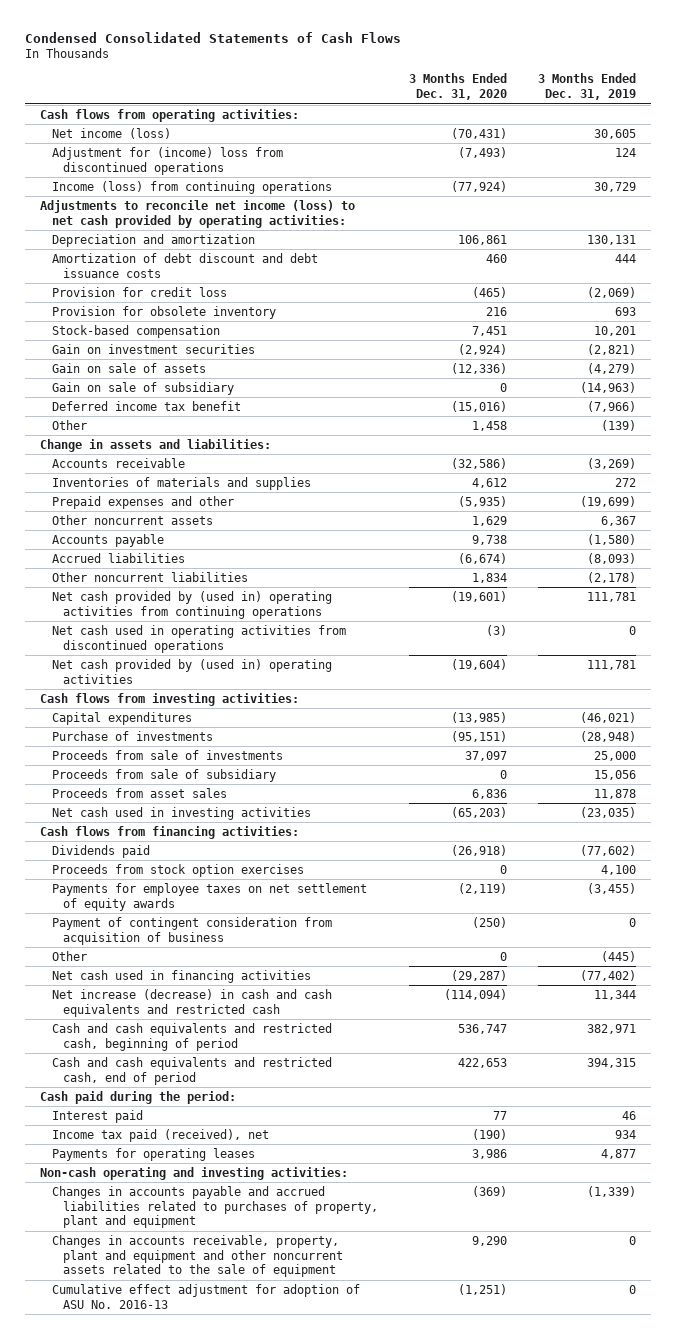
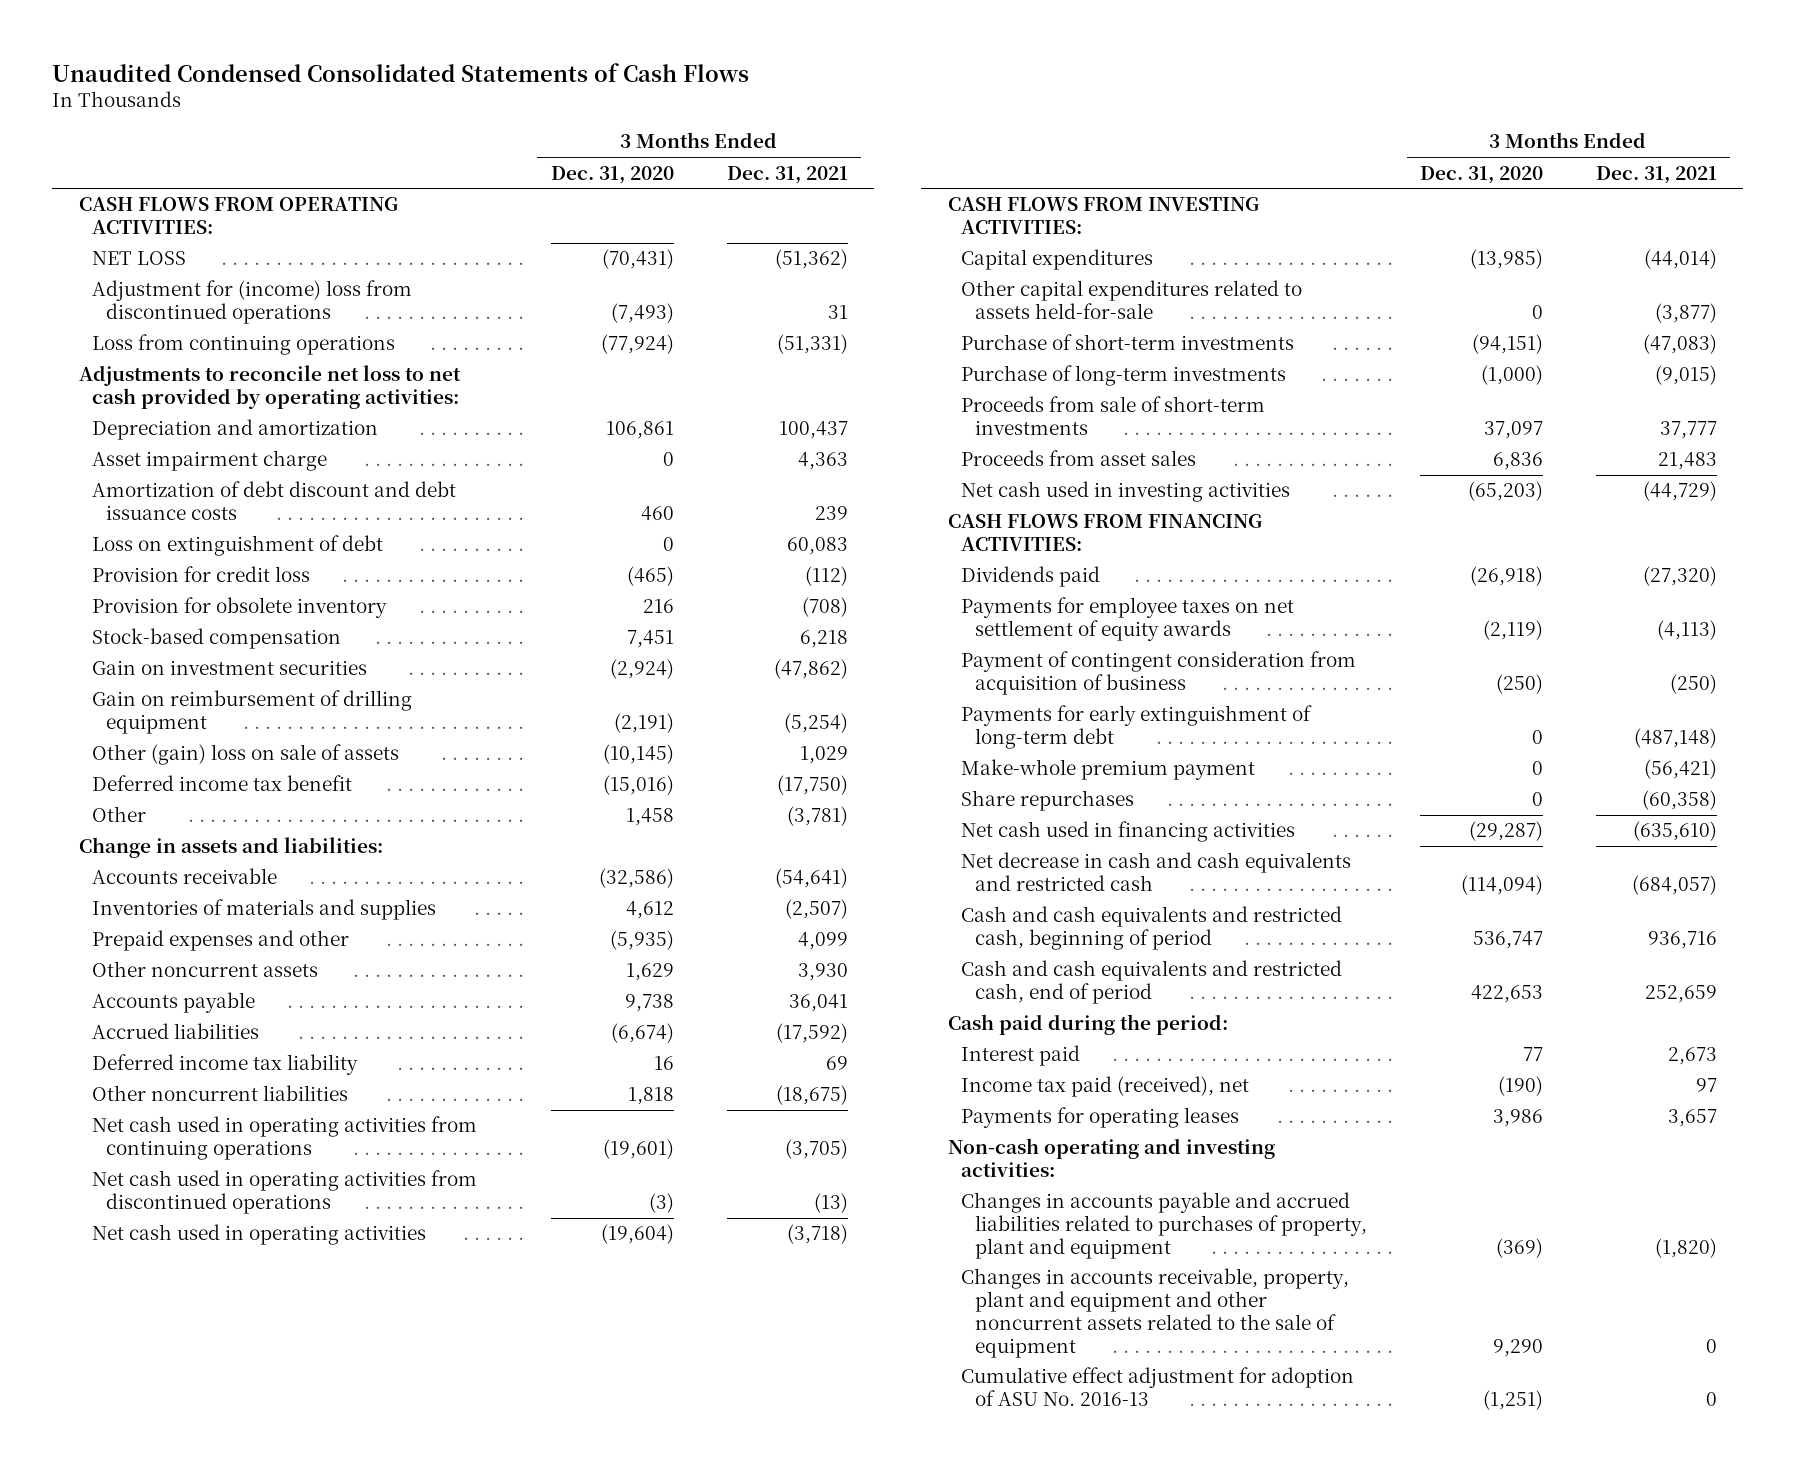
- Condensed Consolidated Statements of Cash Flows
+ Unaudited Condensed Consolidated Statements of Cash Flows
- | 3 Months Ended Dec. 31, 2020 | 3 Months Ended Dec. 31, 2019
+ | 3 Months Ended Dec. 31, 2020 | 3 Months Ended Dec. 31, 2021
- Cash flows from operating activities:
- Net income (loss) | (70,431) | 30,605
+ CASH FLOWS FROM OPERATING ACTIVITIES:
+ NET LOSS | (70,431) | (51,362)
- Income (loss) from continuing operations | (77,924) | 30,729
- Adjustments to reconcile net income (loss) to net cash provided by operating activities:
+ Loss from continuing operations | (77,924) | (51,331)
+ Adjustments to reconcile net loss to net cash provided by operating activities:
+ Asset impairment charge | 0 | 4,363
+ Loss on extinguishment of debt | 0 | 60,083
- Gain on sale of assets | (12,336) | (4,279)
- Gain on sale of subsidiary | 0 | (14,963)
+ Gain on reimbursement of drilling equipment | (2,191) | (5,254)
+ Other (gain) loss on sale of assets | (10,145) | 1,029
- Other noncurrent liabilities | 1,834 | (2,178)
- Net cash provided by (used in) operating activities from continuing operations | (19,601) | 111,781
+ Deferred income tax liability | 16 | 69
+ Other noncurrent liabilities | 1,818 | (18,675)
+ Net cash used in operating activities from continuing operations | (19,601) | (3,705)
- Net cash provided by (used in) operating activities | (19,604) | 111,781
- Cash flows from investing activities:
+ Net cash used in operating activities | (19,604) | (3,718)
+ CASH FLOWS FROM INVESTING ACTIVITIES:
- Purchase of investments | (95,151) | (28,948)
- Proceeds from sale of investments | 37,097 | 25,000
- Proceeds from sale of subsidiary | 0 | 15,056
+ Other capital expenditures related to assets held-for-sale | 0 | (3,877)
+ Purchase of short-term investments | (94,151) | (47,083)
+ Purchase of long-term investments | (1,000) | (9,015)
+ Proceeds from sale of short-term investments | 37,097 | 37,777
- Cash flows from financing activities:
+ CASH FLOWS FROM FINANCING ACTIVITIES:
- Proceeds from stock option exercises | 0 | 4,100
- Other | 0 | (445)
+ Payments for early extinguishment of long-term debt | 0 | (487,148)
+ Make-whole premium payment | 0 | (56,421)
+ Share repurchases | 0 | (60,358)
- Net increase (decrease) in cash and cash equivalents and restricted cash | (114,094) | 11,344
+ Net decrease in cash and cash equivalents and restricted cash | (114,094) | (684,057)

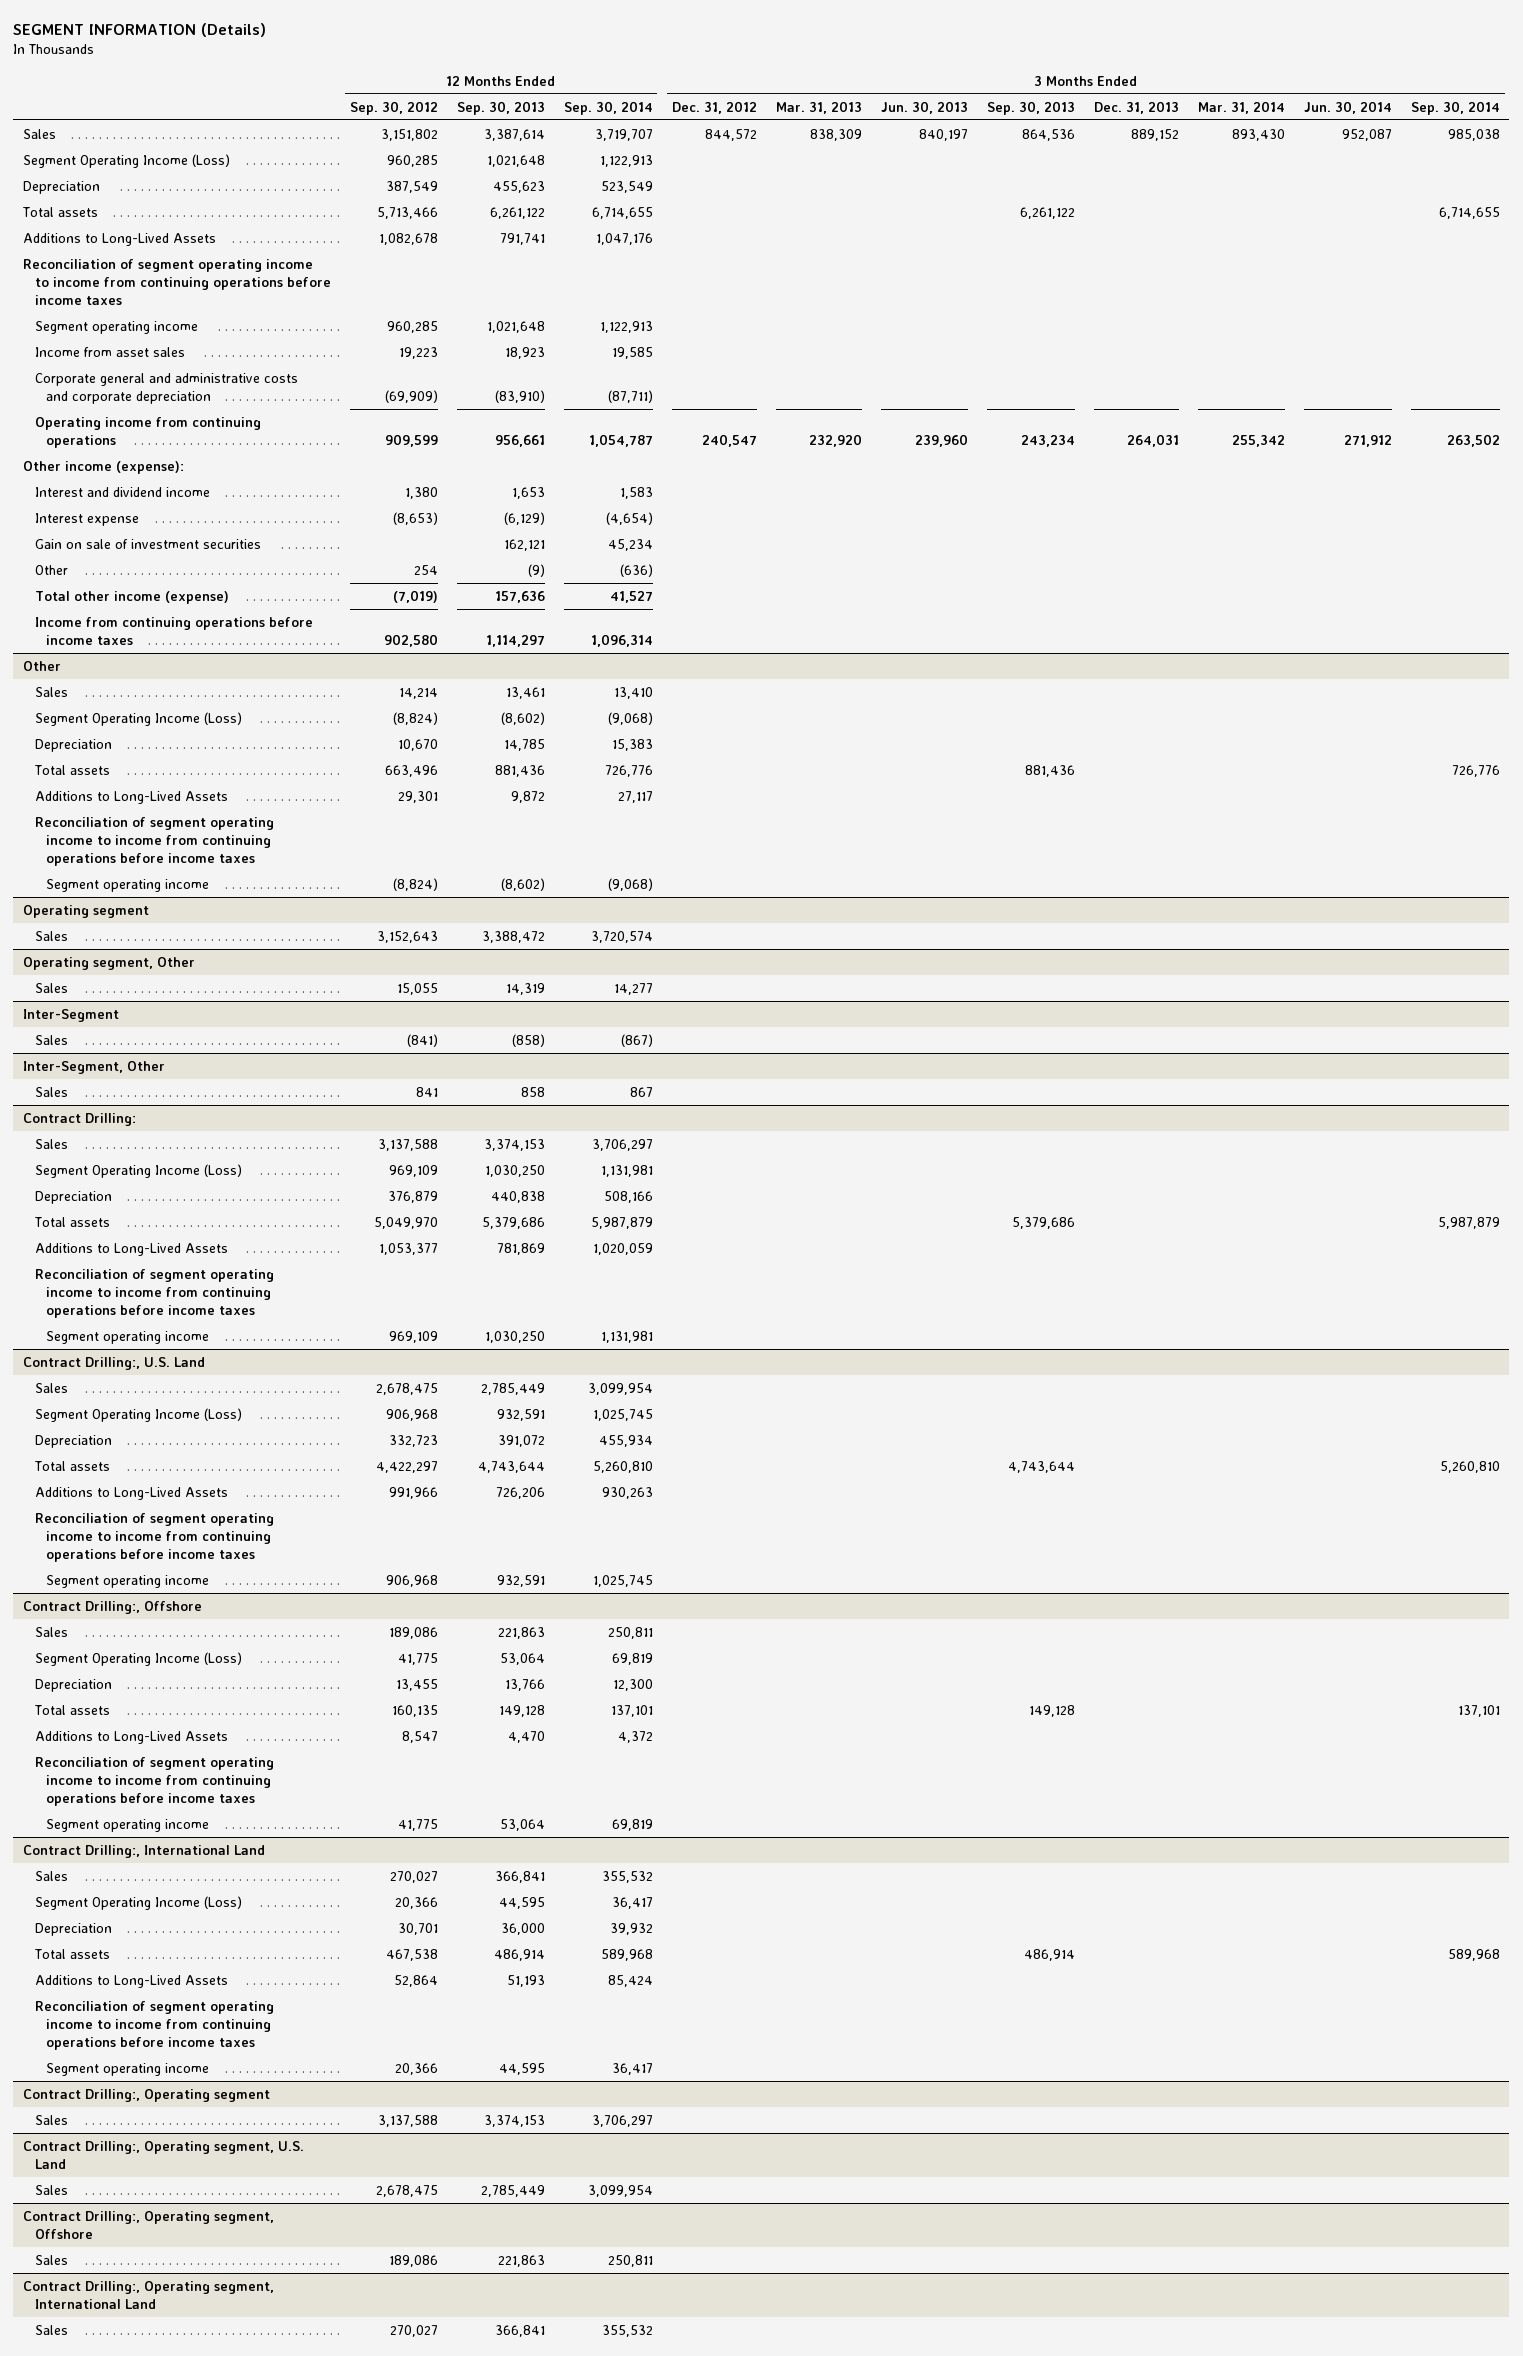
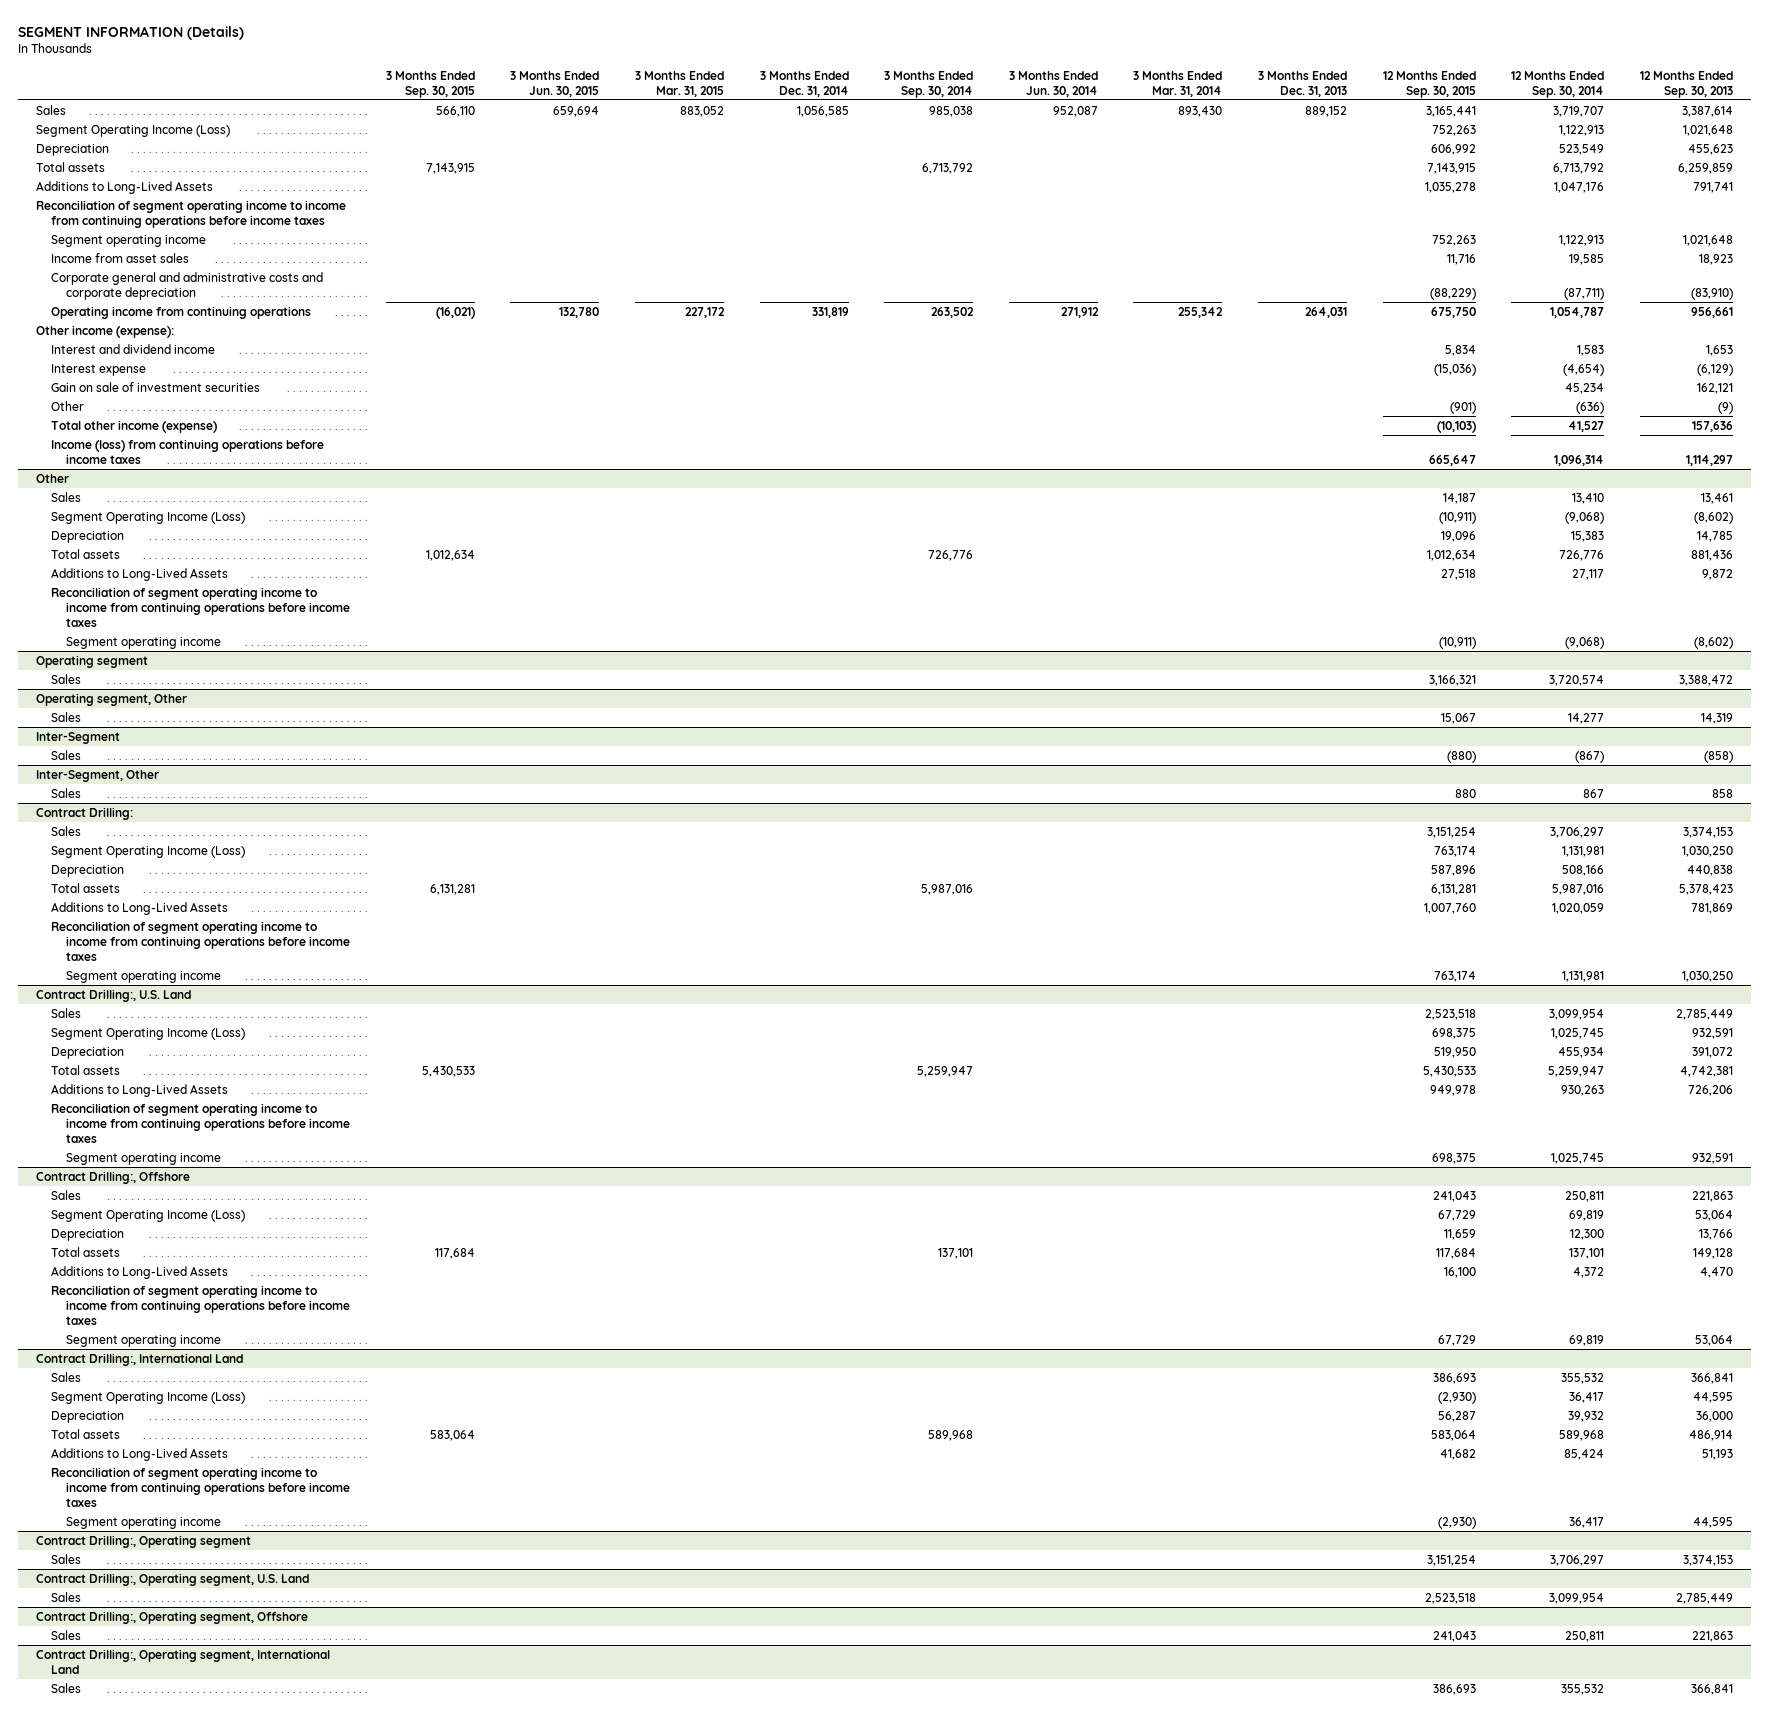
- | 12 Months Ended Sep. 30, 2012 | 12 Months Ended Sep. 30, 2013 | 12 Months Ended Sep. 30, 2014 | 3 Months Ended Dec. 31, 2012 | 3 Months Ended Mar. 31, 2013 | 3 Months Ended Jun. 30, 2013 | 3 Months Ended Sep. 30, 2013 | 3 Months Ended Dec. 31, 2013 | 3 Months Ended Mar. 31, 2014 | 3 Months Ended Jun. 30, 2014 | 3 Months Ended Sep. 30, 2014
+ | 3 Months Ended Sep. 30, 2015 | 3 Months Ended Jun. 30, 2015 | 3 Months Ended Mar. 31, 2015 | 3 Months Ended Dec. 31, 2014 | 3 Months Ended Sep. 30, 2014 | 3 Months Ended Jun. 30, 2014 | 3 Months Ended Mar. 31, 2014 | 3 Months Ended Dec. 31, 2013 | 12 Months Ended Sep. 30, 2015 | 12 Months Ended Sep. 30, 2014 | 12 Months Ended Sep. 30, 2013
- Total assets | 5,713,466 | 6,261,122 | 6,714,655 | | | | 6,261,122 | | | | 6,714,655
+ Total assets | 7,143,915 | | | | 6,713,792 | | | | 7,143,915 | 6,713,792 | 6,259,859
- Income from continuing operations before income taxes | 902,580 | 1,114,297 | 1,096,314 | | | | | | | |
+ Income (loss) from continuing operations before income taxes | | | | | | | | | 665,647 | 1,096,314 | 1,114,297
@ Contract Drilling:
- Total assets | 5,049,970 | 5,379,686 | 5,987,879 | | | | 5,379,686 | | | | 5,987,879
+ Total assets | 6,131,281 | | | | 5,987,016 | | | | 6,131,281 | 5,987,016 | 5,378,423
@ Contract Drilling:, U.S. Land
- Total assets | 4,422,297 | 4,743,644 | 5,260,810 | | | | 4,743,644 | | | | 5,260,810
+ Total assets | 5,430,533 | | | | 5,259,947 | | | | 5,430,533 | 5,259,947 | 4,742,381

